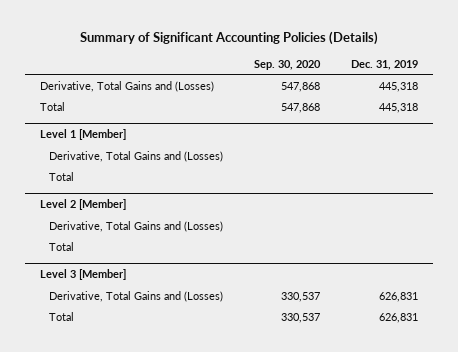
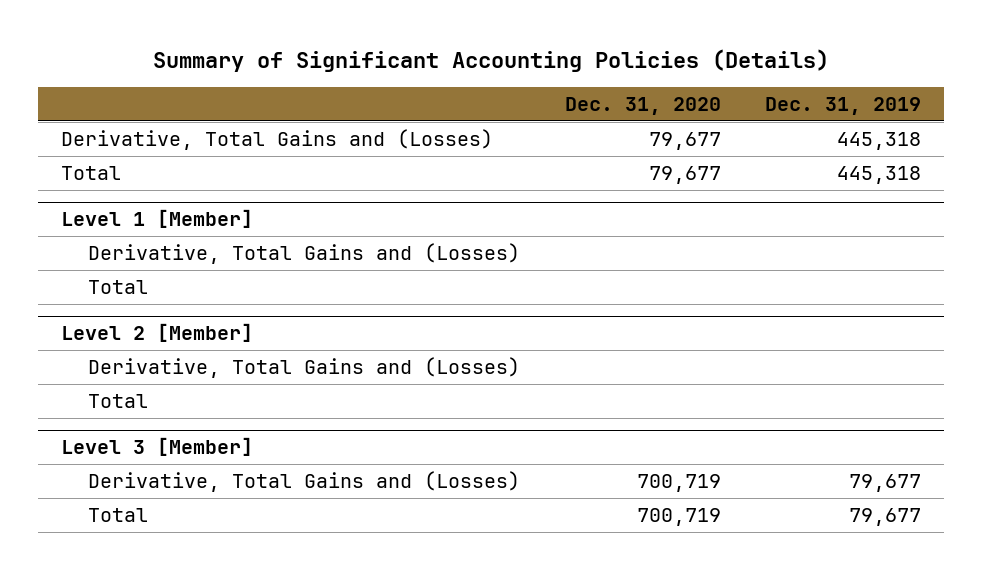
- | Sep. 30, 2020 | Dec. 31, 2019
+ | Dec. 31, 2020 | Dec. 31, 2019
@ Level 3 [Member]
- Derivative, Total Gains and (Losses) | 330,537 | 626,831
- Total | 330,537 | 626,831
+ Derivative, Total Gains and (Losses) | 700,719 | 79,677
+ Total | 700,719 | 79,677

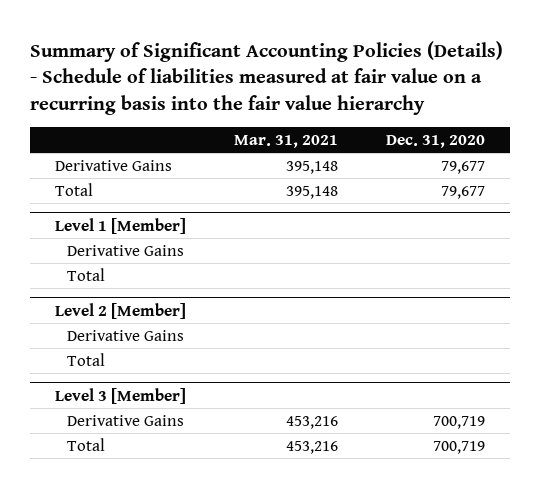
- Summary of Significant Accounting Policies (Details)
+ Summary of Significant Accounting Policies (Details) - Schedule of liabilities measured at fair value on a recurring basis into the fair value hierarchy
- | Dec. 31, 2020 | Dec. 31, 2019
+ | Mar. 31, 2021 | Dec. 31, 2020
- Derivative, Total Gains and (Losses) | 79,677 | 445,318
+ Derivative Gains | 395,148 | 79,677
@ Level 1 [Member]
- Derivative, Total Gains and (Losses)
+ Derivative Gains
@ Level 2 [Member]
- Derivative, Total Gains and (Losses)
+ Derivative Gains
@ Level 3 [Member]
- Derivative, Total Gains and (Losses) | 700,719 | 79,677
+ Derivative Gains | 453,216 | 700,719

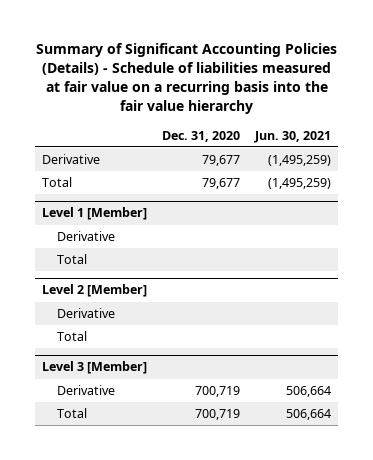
- | Mar. 31, 2021 | Dec. 31, 2020
+ | Dec. 31, 2020 | Jun. 30, 2021
- Derivative Gains | 395,148 | 79,677
+ Derivative | 79,677 | (1,495,259)
@ Level 1 [Member]
- Derivative Gains
+ Derivative
@ Level 2 [Member]
- Derivative Gains
+ Derivative
@ Level 3 [Member]
- Derivative Gains | 453,216 | 700,719
+ Derivative | 700,719 | 506,664

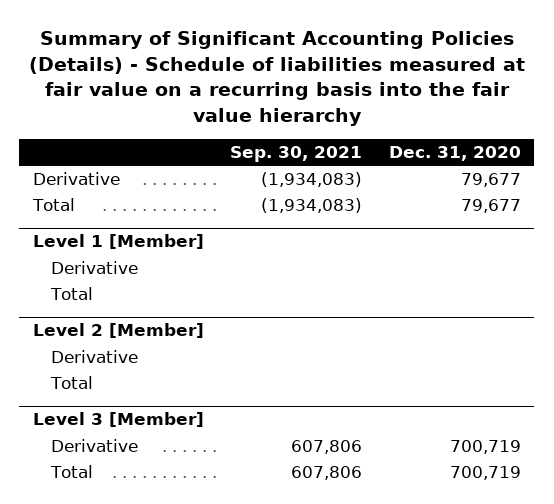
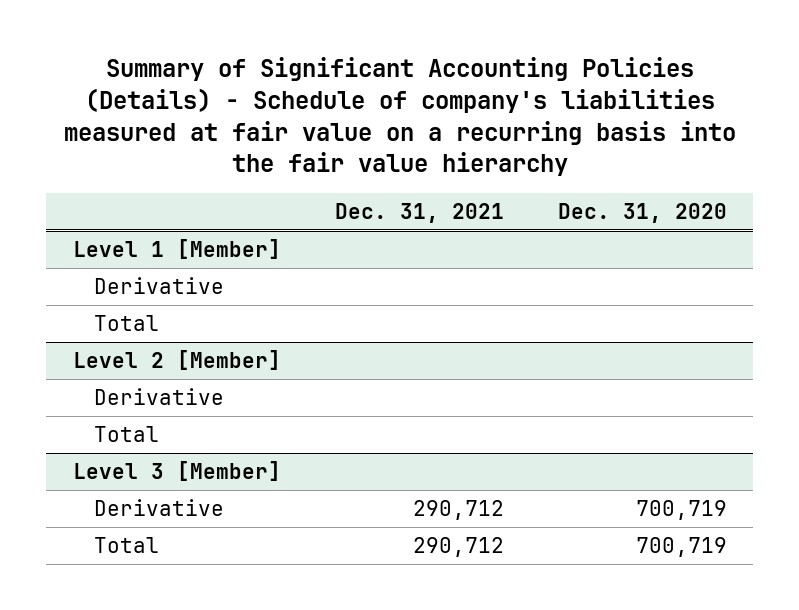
- Summary of Significant Accounting Policies (Details) - Schedule of liabilities measured at fair value on a recurring basis into the fair value hierarchy
+ Summary of Significant Accounting Policies (Details) - Schedule of company's liabilities measured at fair value on a recurring basis into the fair value hierarchy
- | Sep. 30, 2021 | Dec. 31, 2020
+ | Dec. 31, 2021 | Dec. 31, 2020
- Derivative | (1,934,083) | 79,677
- Total | (1,934,083) | 79,677

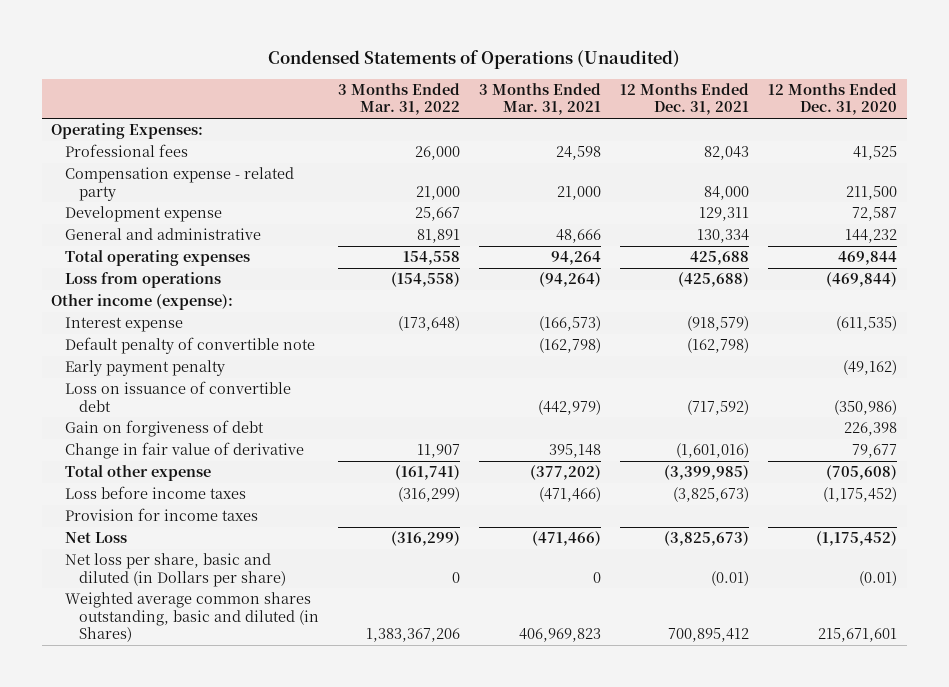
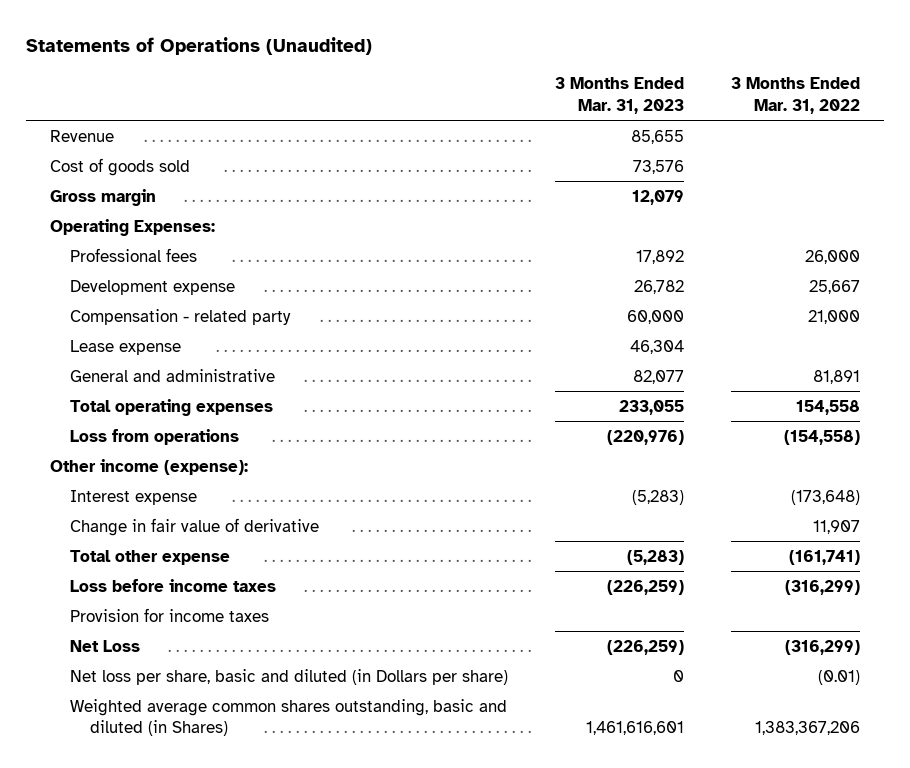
- Condensed Statements of Operations (Unaudited)
+ Statements of Operations (Unaudited)
- | 3 Months Ended Mar. 31, 2022 | 3 Months Ended Mar. 31, 2021 | 12 Months Ended Dec. 31, 2021 | 12 Months Ended Dec. 31, 2020
+ | 3 Months Ended Mar. 31, 2023 | 3 Months Ended Mar. 31, 2022
+ Revenue | 85,655 |
+ Cost of goods sold | 73,576 |
+ Gross margin | 12,079 |
- Compensation expense - related party | 21,000 | 21,000 | 84,000 | 211,500
+ Compensation - related party | 60,000 | 21,000
+ Lease expense | 46,304 |
- Default penalty of convertible note | | (162,798) | (162,798) |
- Early payment penalty | | | | (49,162)
- Loss on issuance of convertible debt | | (442,979) | (717,592) | (350,986)
- Gain on forgiveness of debt | | | | 226,398
- Net loss per share, basic and diluted (in Dollars per share) | 0 | 0 | (0.01) | (0.01)
+ Net loss per share, basic and diluted (in Dollars per share) | 0 | (0.01)

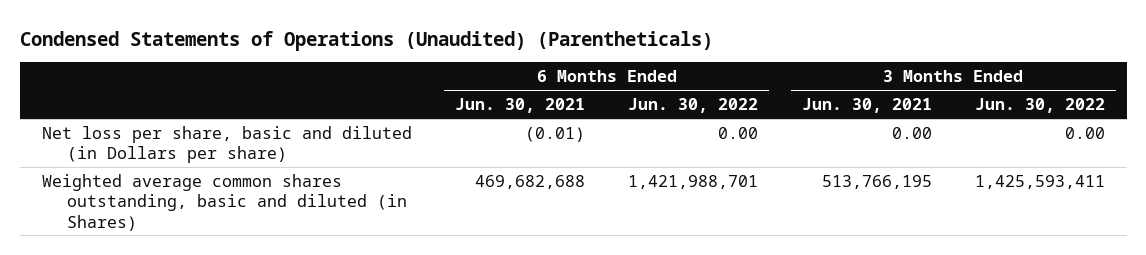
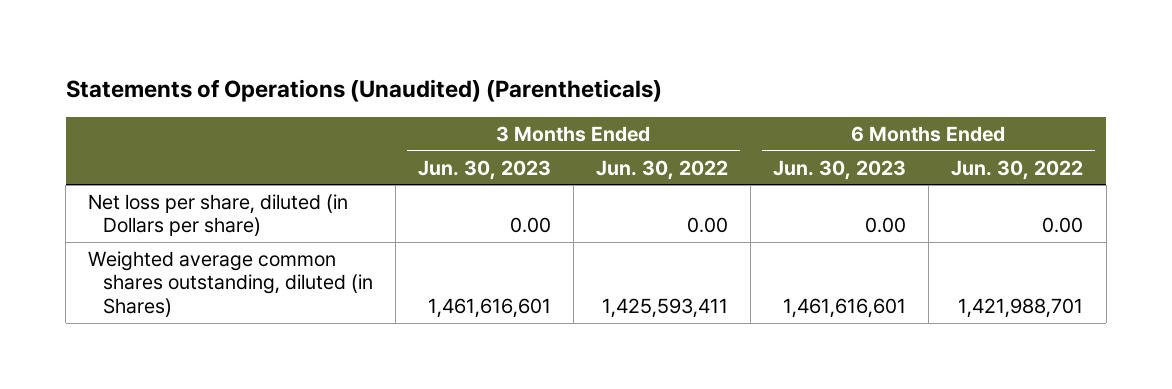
- Condensed Statements of Operations (Unaudited) (Parentheticals)
+ Statements of Operations (Unaudited) (Parentheticals)
- | 6 Months Ended Jun. 30, 2021 | 6 Months Ended Jun. 30, 2022 | 3 Months Ended Jun. 30, 2021 | 3 Months Ended Jun. 30, 2022
+ | 3 Months Ended Jun. 30, 2023 | 3 Months Ended Jun. 30, 2022 | 6 Months Ended Jun. 30, 2023 | 6 Months Ended Jun. 30, 2022
- Net loss per share, basic and diluted (in Dollars per share) | (0.01) | 0.00 | 0.00 | 0.00
- Weighted average common shares outstanding, basic and diluted (in Shares) | 469,682,688 | 1,421,988,701 | 513,766,195 | 1,425,593,411
+ Net loss per share, diluted (in Dollars per share) | 0.00 | 0.00 | 0.00 | 0.00
+ Weighted average common shares outstanding, diluted (in Shares) | 1,461,616,601 | 1,425,593,411 | 1,461,616,601 | 1,421,988,701

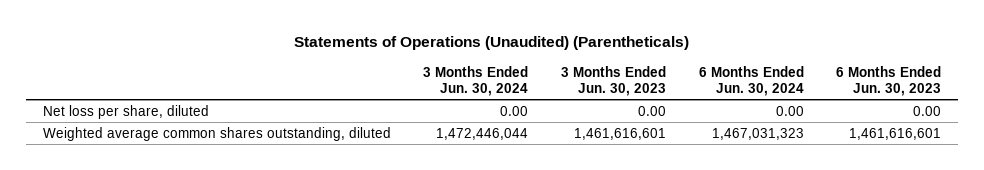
- | 3 Months Ended Jun. 30, 2023 | 3 Months Ended Jun. 30, 2022 | 6 Months Ended Jun. 30, 2023 | 6 Months Ended Jun. 30, 2022
+ | 3 Months Ended Jun. 30, 2024 | 3 Months Ended Jun. 30, 2023 | 6 Months Ended Jun. 30, 2024 | 6 Months Ended Jun. 30, 2023
- Net loss per share, diluted (in Dollars per share) | 0.00 | 0.00 | 0.00 | 0.00
- Weighted average common shares outstanding, diluted (in Shares) | 1,461,616,601 | 1,425,593,411 | 1,461,616,601 | 1,421,988,701
+ Net loss per share, diluted | 0.00 | 0.00 | 0.00 | 0.00
+ Weighted average common shares outstanding, diluted | 1,472,446,044 | 1,461,616,601 | 1,467,031,323 | 1,461,616,601

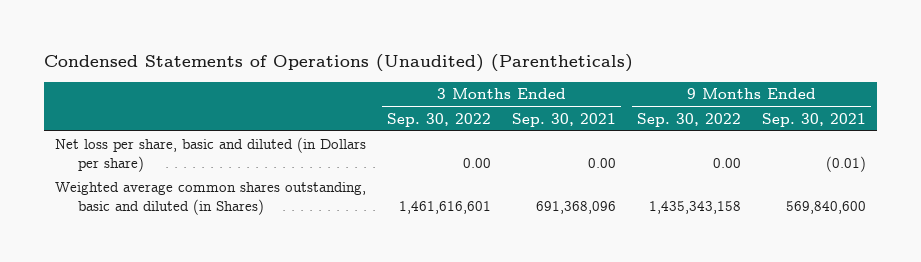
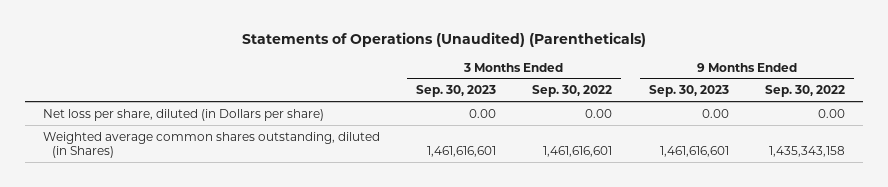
- Condensed Statements of Operations (Unaudited) (Parentheticals)
+ Statements of Operations (Unaudited) (Parentheticals)
- | 3 Months Ended Sep. 30, 2022 | 3 Months Ended Sep. 30, 2021 | 9 Months Ended Sep. 30, 2022 | 9 Months Ended Sep. 30, 2021
+ | 3 Months Ended Sep. 30, 2023 | 3 Months Ended Sep. 30, 2022 | 9 Months Ended Sep. 30, 2023 | 9 Months Ended Sep. 30, 2022
- Net loss per share, basic and diluted (in Dollars per share) | 0.00 | 0.00 | 0.00 | (0.01)
- Weighted average common shares outstanding, basic and diluted (in Shares) | 1,461,616,601 | 691,368,096 | 1,435,343,158 | 569,840,600
+ Net loss per share, diluted (in Dollars per share) | 0.00 | 0.00 | 0.00 | 0.00
+ Weighted average common shares outstanding, diluted (in Shares) | 1,461,616,601 | 1,461,616,601 | 1,461,616,601 | 1,435,343,158

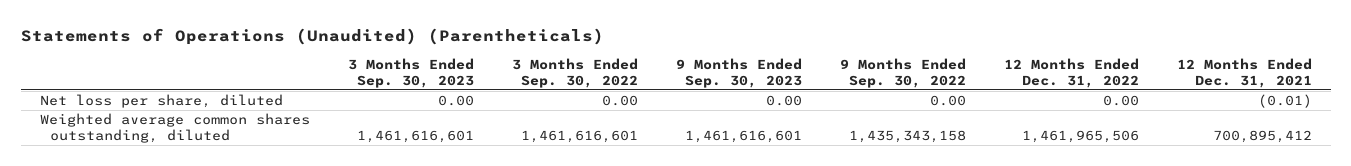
- | 3 Months Ended Sep. 30, 2023 | 3 Months Ended Sep. 30, 2022 | 9 Months Ended Sep. 30, 2023 | 9 Months Ended Sep. 30, 2022
+ | 3 Months Ended Sep. 30, 2023 | 3 Months Ended Sep. 30, 2022 | 9 Months Ended Sep. 30, 2023 | 9 Months Ended Sep. 30, 2022 | 12 Months Ended Dec. 31, 2022 | 12 Months Ended Dec. 31, 2021
- Net loss per share, diluted (in Dollars per share) | 0.00 | 0.00 | 0.00 | 0.00
- Weighted average common shares outstanding, diluted (in Shares) | 1,461,616,601 | 1,461,616,601 | 1,461,616,601 | 1,435,343,158
+ Net loss per share, diluted | 0.00 | 0.00 | 0.00 | 0.00 | 0.00 | (0.01)
+ Weighted average common shares outstanding, diluted | 1,461,616,601 | 1,461,616,601 | 1,461,616,601 | 1,435,343,158 | 1,461,965,506 | 700,895,412

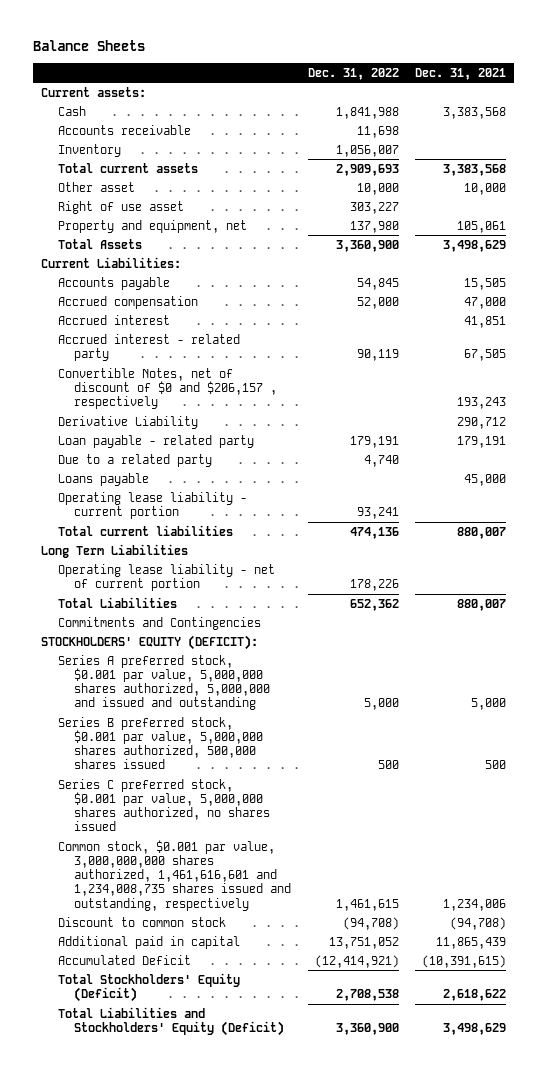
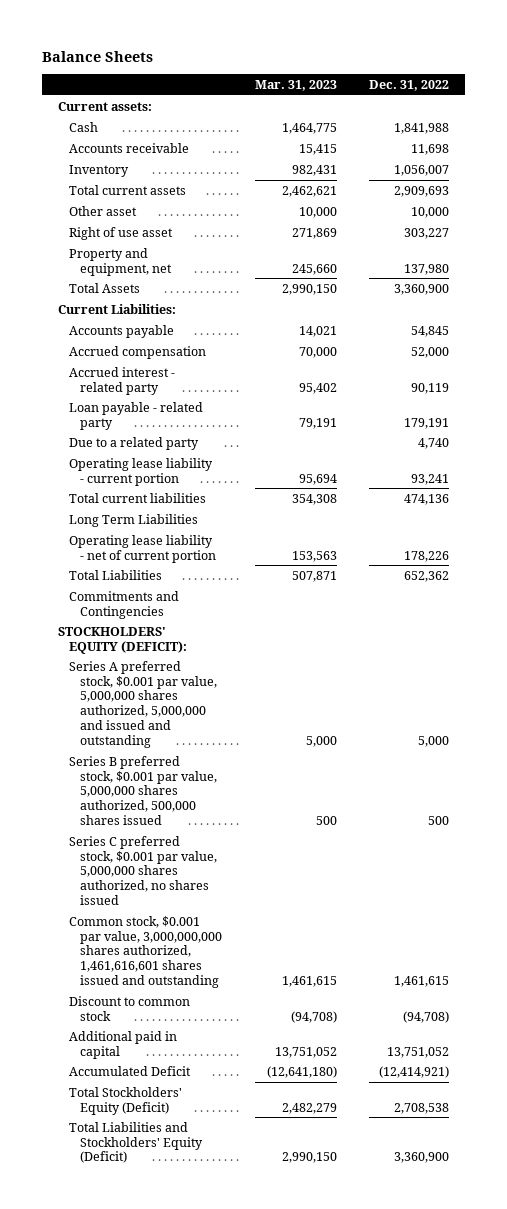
- | Dec. 31, 2022 | Dec. 31, 2021
+ | Mar. 31, 2023 | Dec. 31, 2022
- Accrued interest | | 41,851
- Convertible Notes, net of discount of $0 and $206,157 , respectively | | 193,243
- Derivative Liability | | 290,712
- Loans payable | | 45,000
- Common stock, $0.001 par value, 3,000,000,000 shares authorized, 1,461,616,601 and 1,234,008,735 shares issued and outstanding, respectively | 1,461,615 | 1,234,006
+ Common stock, $0.001 par value, 3,000,000,000 shares authorized, 1,461,616,601 shares issued and outstanding | 1,461,615 | 1,461,615

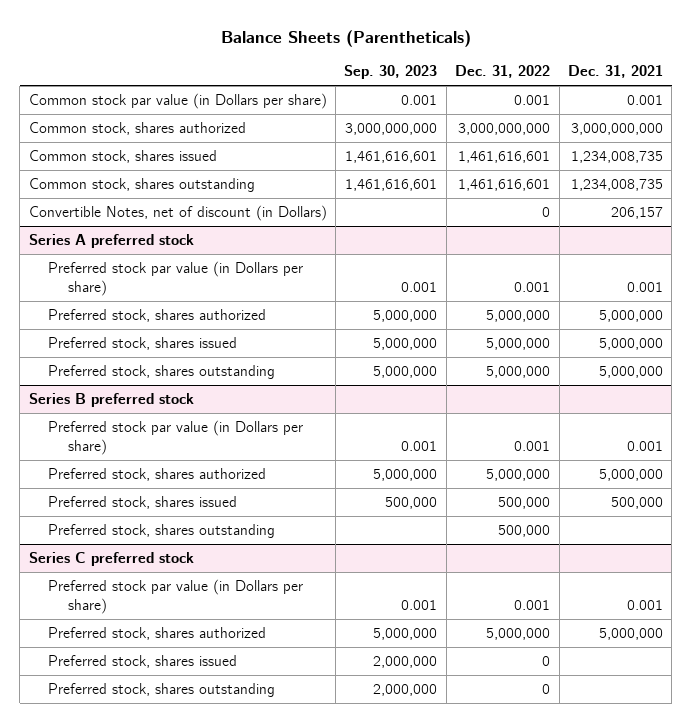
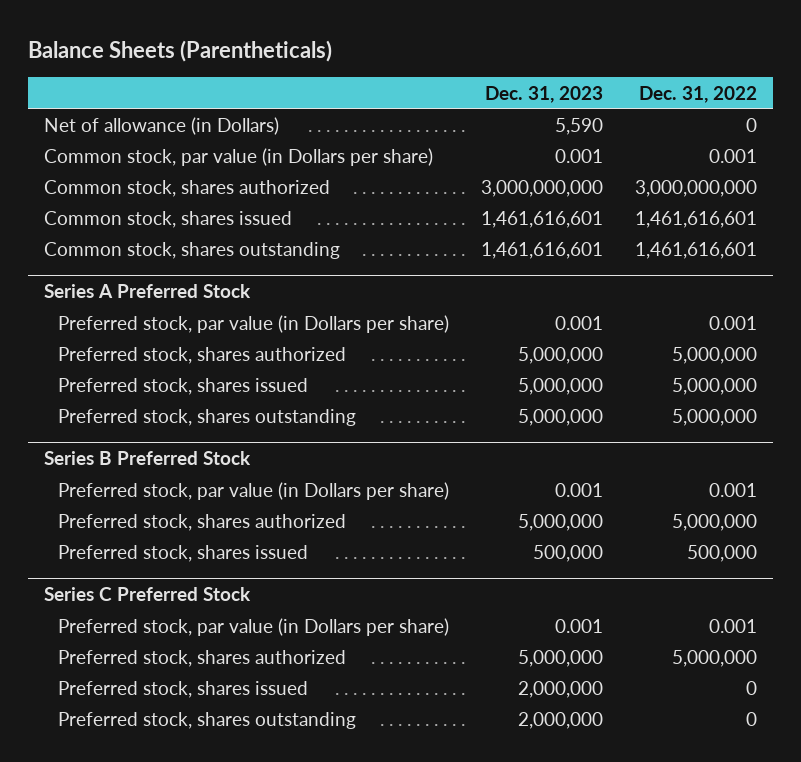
- | Sep. 30, 2023 | Dec. 31, 2022 | Dec. 31, 2021
+ | Dec. 31, 2023 | Dec. 31, 2022
- Common stock par value (in Dollars per share) | 0.001 | 0.001 | 0.001
+ Net of allowance (in Dollars) | 5,590 | 0
+ Common stock, par value (in Dollars per share) | 0.001 | 0.001
- Convertible Notes, net of discount (in Dollars) | | 0 | 206,157
- Series A preferred stock
- Preferred stock par value (in Dollars per share) | 0.001 | 0.001 | 0.001
+ Series A Preferred Stock
+ Preferred stock, par value (in Dollars per share) | 0.001 | 0.001
- Series B preferred stock
- Preferred stock par value (in Dollars per share) | 0.001 | 0.001 | 0.001
+ Series B Preferred Stock
+ Preferred stock, par value (in Dollars per share) | 0.001 | 0.001
- Preferred stock, shares outstanding | | 500,000 |
- Series C preferred stock
- Preferred stock par value (in Dollars per share) | 0.001 | 0.001 | 0.001
+ Series C Preferred Stock
+ Preferred stock, par value (in Dollars per share) | 0.001 | 0.001

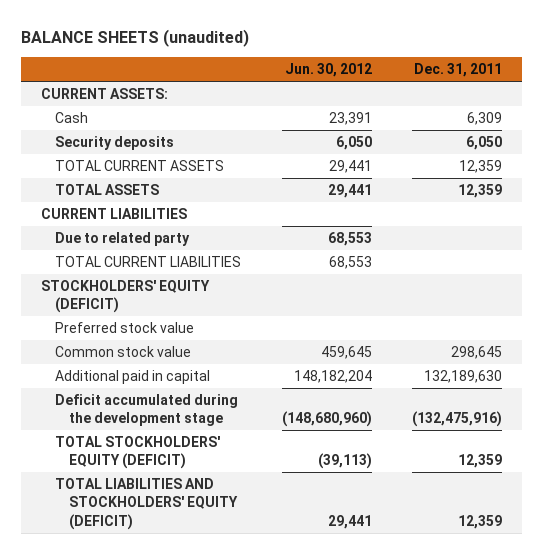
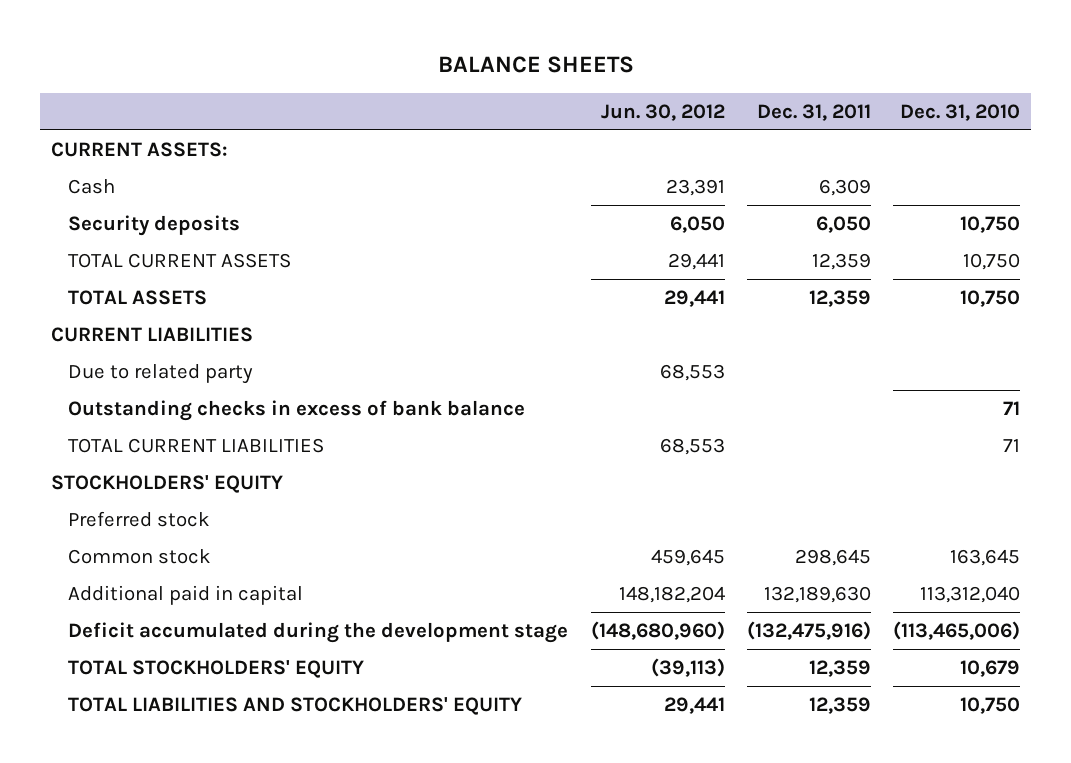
- BALANCE SHEETS (unaudited)
+ BALANCE SHEETS
- | Jun. 30, 2012 | Dec. 31, 2011
+ | Jun. 30, 2012 | Dec. 31, 2011 | Dec. 31, 2010
+ Outstanding checks in excess of bank balance | | | 71
- STOCKHOLDERS' EQUITY (DEFICIT)
- Preferred stock value
- Common stock value | 459,645 | 298,645
+ STOCKHOLDERS' EQUITY
+ Preferred stock
+ Common stock | 459,645 | 298,645 | 163,645
- TOTAL STOCKHOLDERS' EQUITY (DEFICIT) | (39,113) | 12,359
- TOTAL LIABILITIES AND STOCKHOLDERS' EQUITY (DEFICIT) | 29,441 | 12,359
+ TOTAL STOCKHOLDERS' EQUITY | (39,113) | 12,359 | 10,679
+ TOTAL LIABILITIES AND STOCKHOLDERS' EQUITY | 29,441 | 12,359 | 10,750

